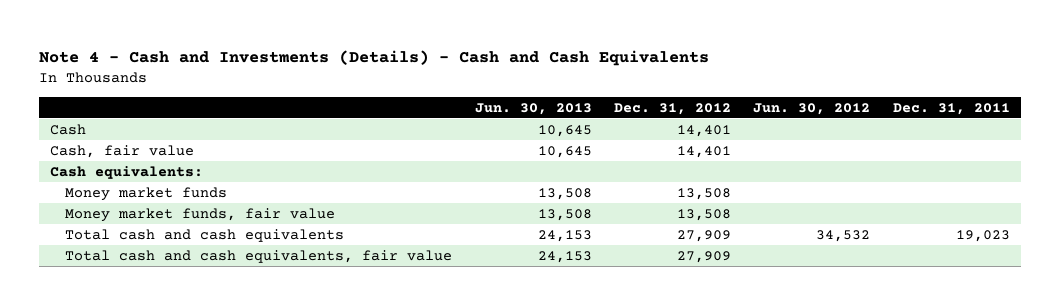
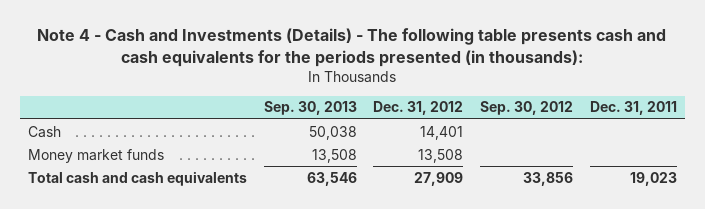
- Note 4 - Cash and Investments (Details) - Cash and Cash Equivalents
+ Note 4 - Cash and Investments (Details) - The following table presents cash and cash equivalents for the periods presented (in thousands):
- | Jun. 30, 2013 | Dec. 31, 2012 | Jun. 30, 2012 | Dec. 31, 2011
+ | Sep. 30, 2013 | Dec. 31, 2012 | Sep. 30, 2012 | Dec. 31, 2011
- Cash, fair value | 10,645 | 14,401 | |
- Cash equivalents:
- Money market funds, fair value | 13,508 | 13,508 | |
- Total cash and cash equivalents, fair value | 24,153 | 27,909 | |

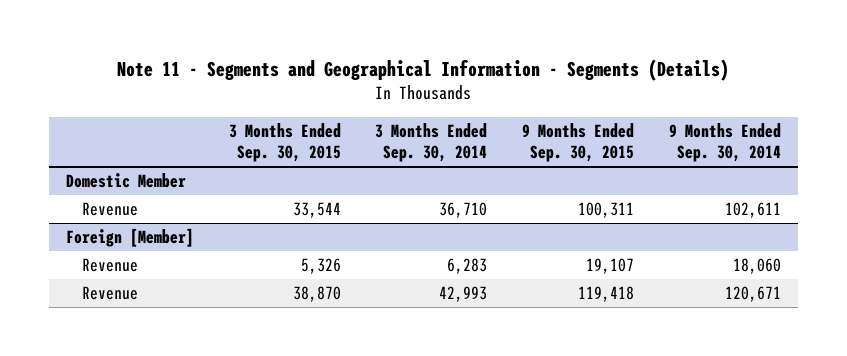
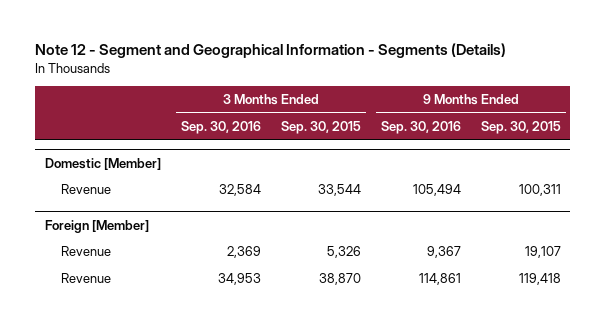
- Note 11 - Segments and Geographical Information - Segments (Details)
+ Note 12 - Segment and Geographical Information - Segments (Details)
- | 3 Months Ended Sep. 30, 2015 | 3 Months Ended Sep. 30, 2014 | 9 Months Ended Sep. 30, 2015 | 9 Months Ended Sep. 30, 2014
+ | 3 Months Ended Sep. 30, 2016 | 3 Months Ended Sep. 30, 2015 | 9 Months Ended Sep. 30, 2016 | 9 Months Ended Sep. 30, 2015
- Domestic Member
+ Domestic [Member]

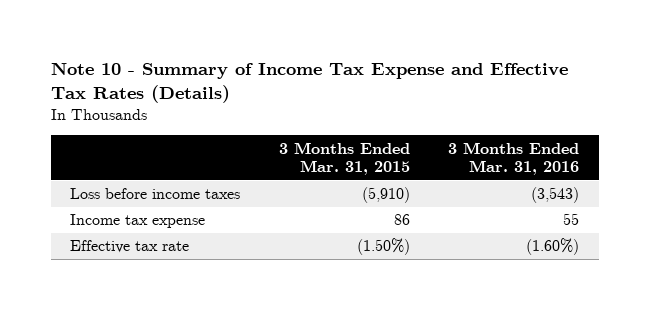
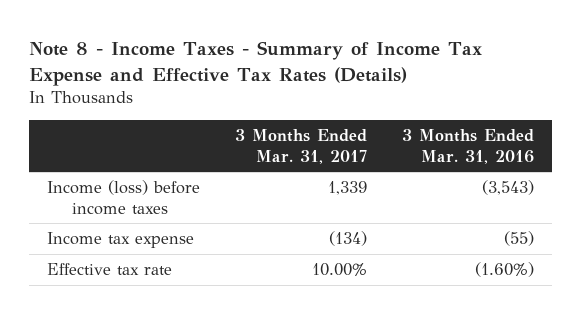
- Note 10 - Summary of Income Tax Expense and Effective Tax Rates (Details)
+ Note 8 - Income Taxes - Summary of Income Tax Expense and Effective Tax Rates (Details)
- | 3 Months Ended Mar. 31, 2015 | 3 Months Ended Mar. 31, 2016
+ | 3 Months Ended Mar. 31, 2017 | 3 Months Ended Mar. 31, 2016
- Loss before income taxes | (5,910) | (3,543)
- Income tax expense | 86 | 55
+ Income (loss) before income taxes | 1,339 | (3,543)
+ Income tax expense | (134) | (55)

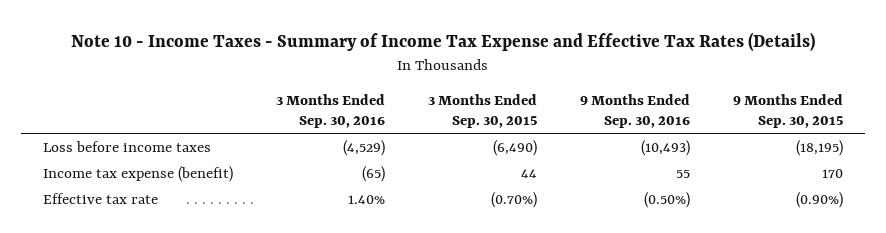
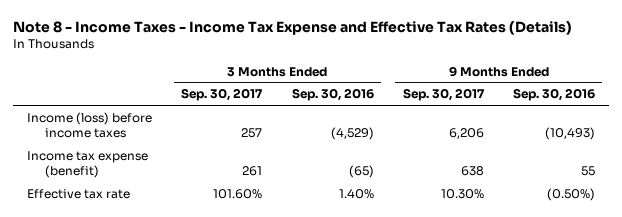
- Note 10 - Income Taxes - Summary of Income Tax Expense and Effective Tax Rates (Details)
+ Note 8 - Income Taxes - Income Tax Expense and Effective Tax Rates (Details)
- | 3 Months Ended Sep. 30, 2016 | 3 Months Ended Sep. 30, 2015 | 9 Months Ended Sep. 30, 2016 | 9 Months Ended Sep. 30, 2015
+ | 3 Months Ended Sep. 30, 2017 | 3 Months Ended Sep. 30, 2016 | 9 Months Ended Sep. 30, 2017 | 9 Months Ended Sep. 30, 2016
- Loss before income taxes | (4,529) | (6,490) | (10,493) | (18,195)
+ Income (loss) before income taxes | 257 | (4,529) | 6,206 | (10,493)

